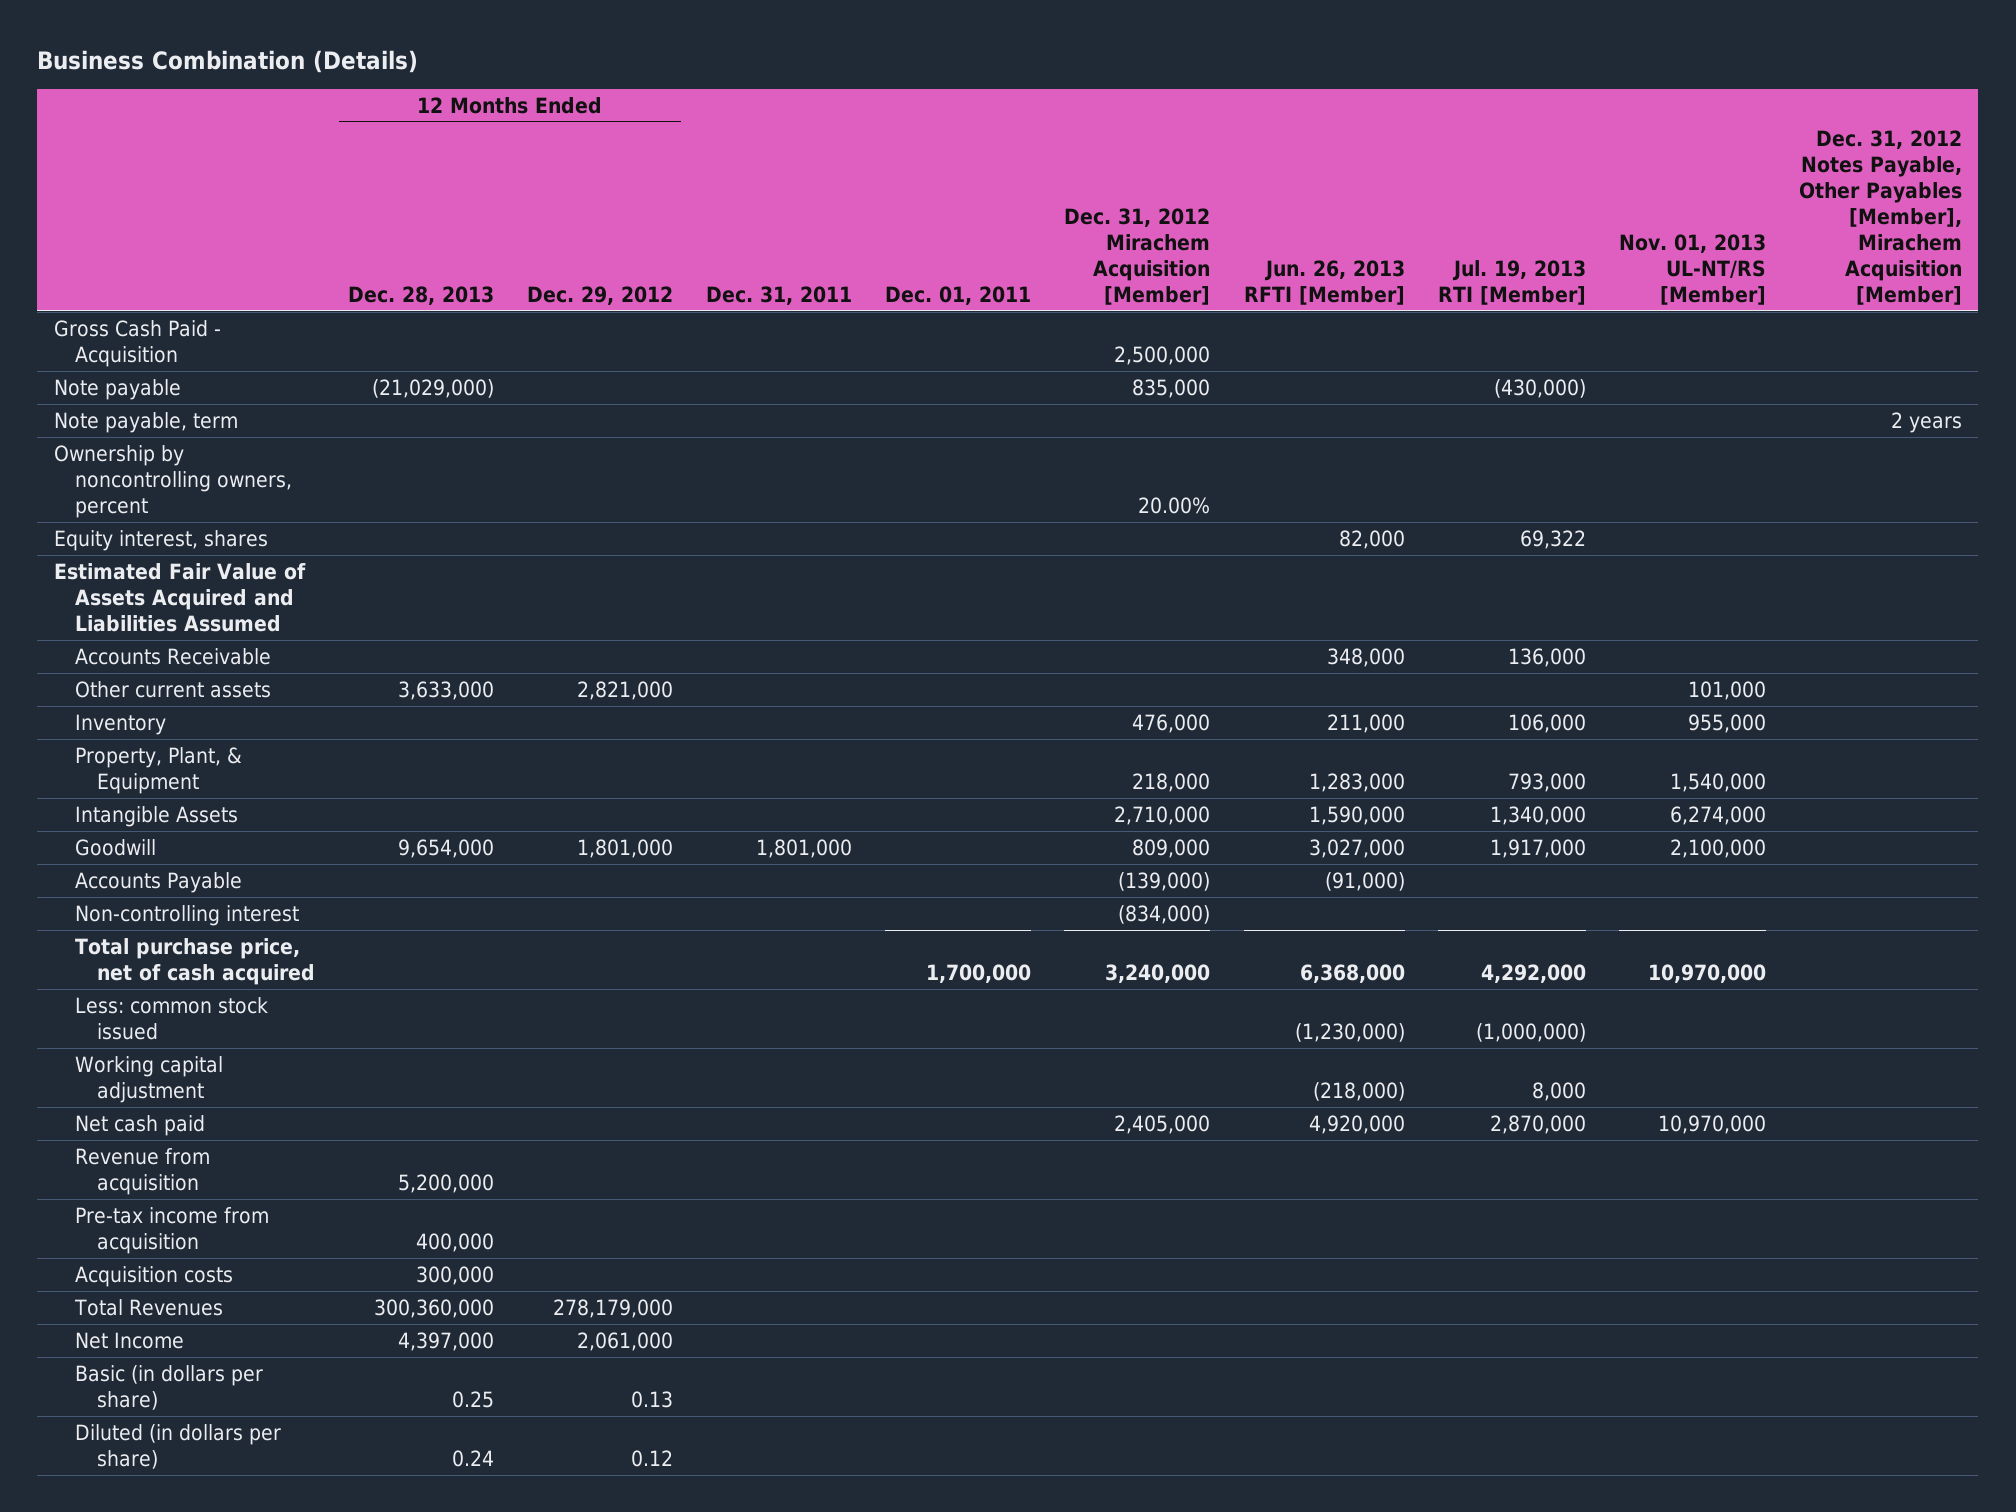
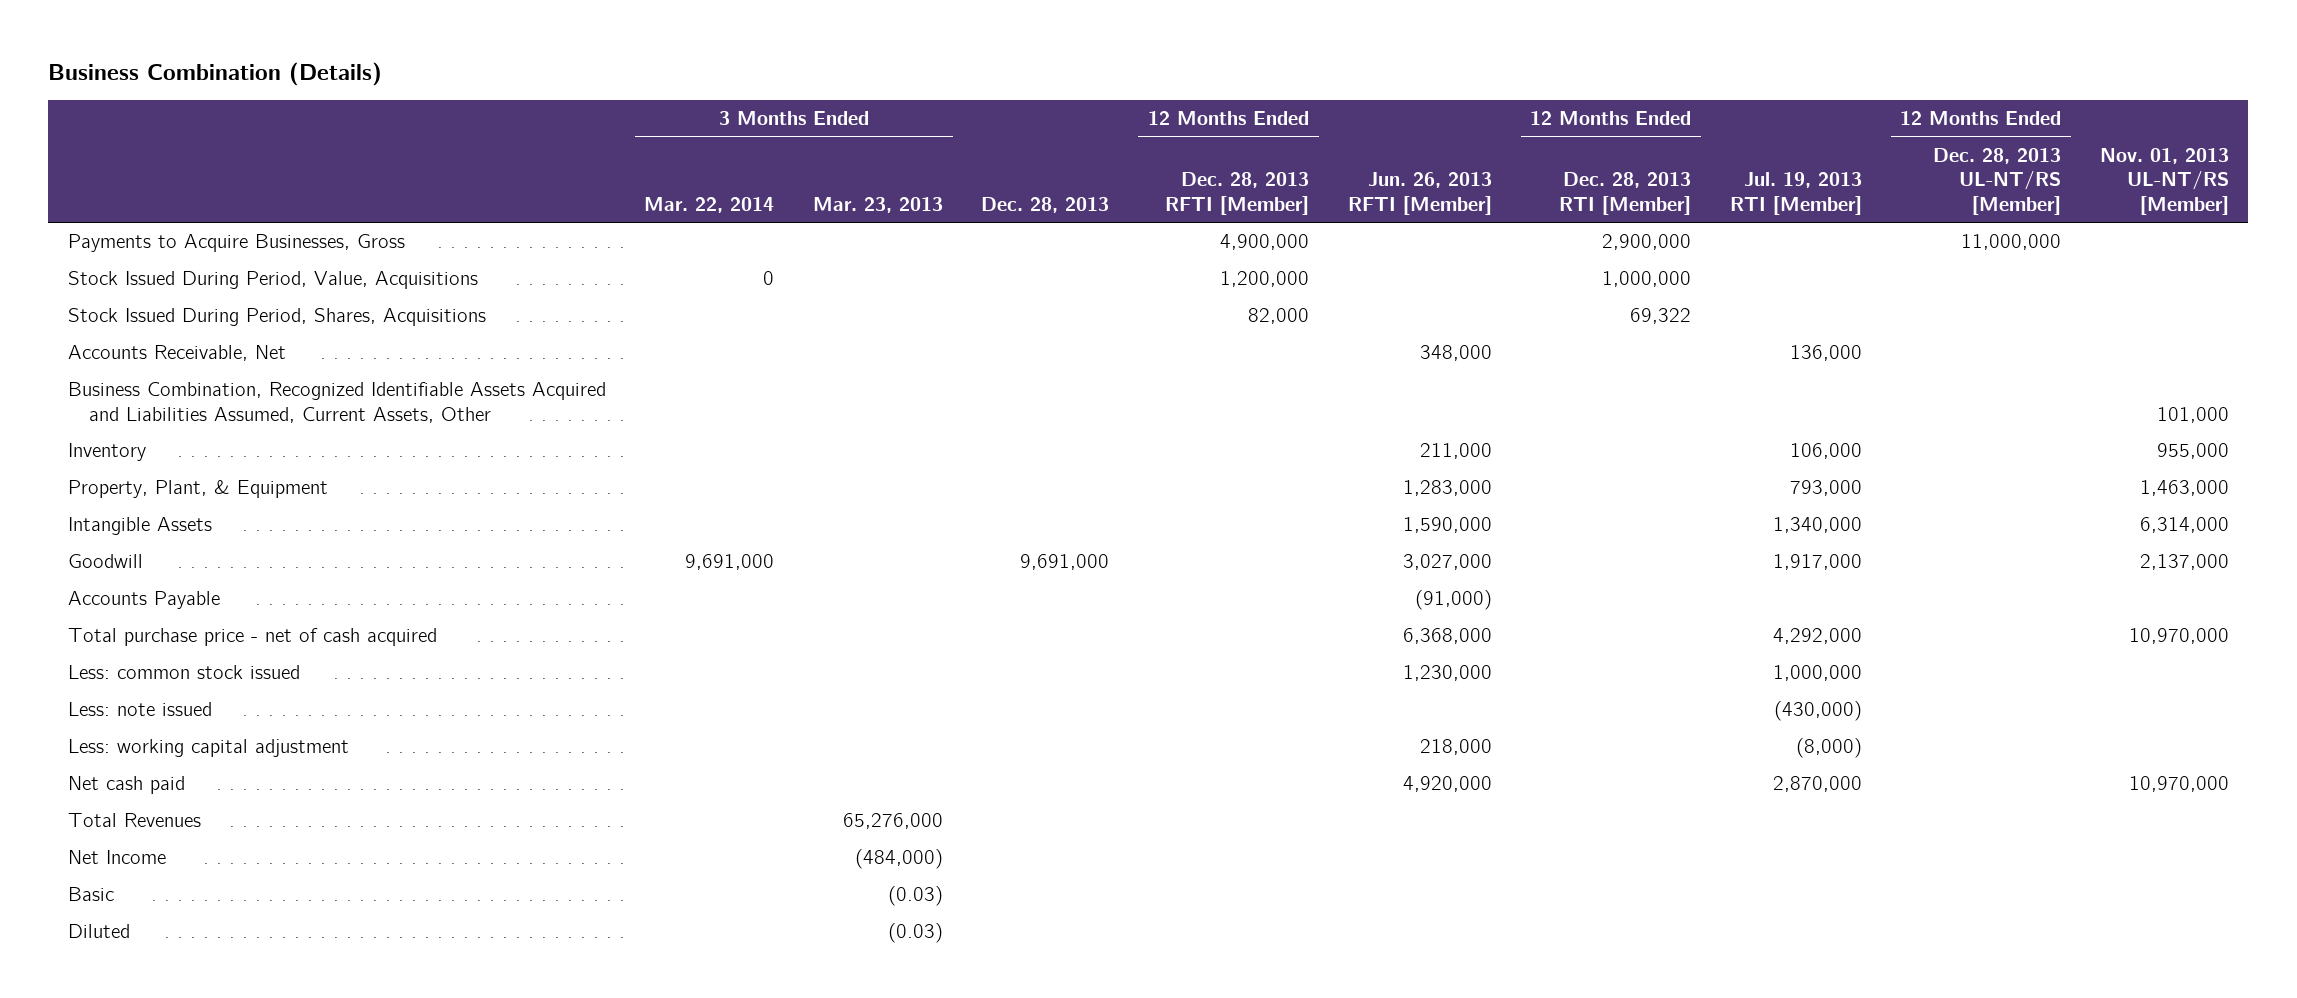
- | 12 Months Ended Dec. 28, 2013 | 12 Months Ended Dec. 29, 2012 | Dec. 31, 2011 | Dec. 01, 2011 | Dec. 31, 2012 Mirachem Acquisition [Member] | Jun. 26, 2013 RFTI [Member] | Jul. 19, 2013 RTI [Member] | Nov. 01, 2013 UL-NT/RS [Member] | Dec. 31, 2012 Notes Payable, Other Payables [Member], Mirachem Acquisition [Member]
+ | 3 Months Ended Mar. 22, 2014 | 3 Months Ended Mar. 23, 2013 | Dec. 28, 2013 | 12 Months Ended Dec. 28, 2013 RFTI [Member] | Jun. 26, 2013 RFTI [Member] | 12 Months Ended Dec. 28, 2013 RTI [Member] | Jul. 19, 2013 RTI [Member] | 12 Months Ended Dec. 28, 2013 UL-NT/RS [Member] | Nov. 01, 2013 UL-NT/RS [Member]
- Gross Cash Paid - Acquisition | | | | | 2,500,000 | | | |
- Note payable | (21,029,000) | | | | 835,000 | | (430,000) | |
- Note payable, term | | | | | | | | | 2 years
- Ownership by noncontrolling owners, percent | | | | | 20.00% | | | |
- Equity interest, shares | | | | | | 82,000 | 69,322 | |
- Estimated Fair Value of Assets Acquired and Liabilities Assumed
- Accounts Receivable | | | | | | 348,000 | 136,000 | |
- Other current assets | 3,633,000 | 2,821,000 | | | | | | 101,000 |
+ Payments to Acquire Businesses, Gross | | | | 4,900,000 | | 2,900,000 | | 11,000,000 |
+ Stock Issued During Period, Value, Acquisitions | 0 | | | 1,200,000 | | 1,000,000 | | |
+ Stock Issued During Period, Shares, Acquisitions | | | | 82,000 | | 69,322 | | |
+ Accounts Receivable, Net | | | | | 348,000 | | 136,000 | |
+ Business Combination, Recognized Identifiable Assets Acquired and Liabilities Assumed, Current Assets, Other | | | | | | | | | 101,000
- Property, Plant, & Equipment | | | | | 218,000 | 1,283,000 | 793,000 | 1,540,000 |
- Intangible Assets | | | | | 2,710,000 | 1,590,000 | 1,340,000 | 6,274,000 |
- Goodwill | 9,654,000 | 1,801,000 | 1,801,000 | | 809,000 | 3,027,000 | 1,917,000 | 2,100,000 |
+ Property, Plant, & Equipment | | | | | 1,283,000 | | 793,000 | | 1,463,000
+ Intangible Assets | | | | | 1,590,000 | | 1,340,000 | | 6,314,000
+ Goodwill | 9,691,000 | | 9,691,000 | | 3,027,000 | | 1,917,000 | | 2,137,000
- Non-controlling interest | | | | | (834,000) | | | |
- Total purchase price, net of cash acquired | | | | 1,700,000 | 3,240,000 | 6,368,000 | 4,292,000 | 10,970,000 |
- Less: common stock issued | | | | | | (1,230,000) | (1,000,000) | |
- Working capital adjustment | | | | | | (218,000) | 8,000 | |
+ Total purchase price - net of cash acquired | | | | | 6,368,000 | | 4,292,000 | | 10,970,000
+ Less: common stock issued | | | | | 1,230,000 | | 1,000,000 | |
+ Less: note issued | | | | | | | (430,000) | |
+ Less: working capital adjustment | | | | | 218,000 | | (8,000) | |
- Revenue from acquisition | 5,200,000 | | | | | | | |
- Pre-tax income from acquisition | 400,000 | | | | | | | |
- Acquisition costs | 300,000 | | | | | | | |
- Basic (in dollars per share) | 0.25 | 0.13 | | | | | | |
- Diluted (in dollars per share) | 0.24 | 0.12 | | | | | | |
+ Basic | | (0.03) | | | | | | |
+ Diluted | | (0.03) | | | | | | |

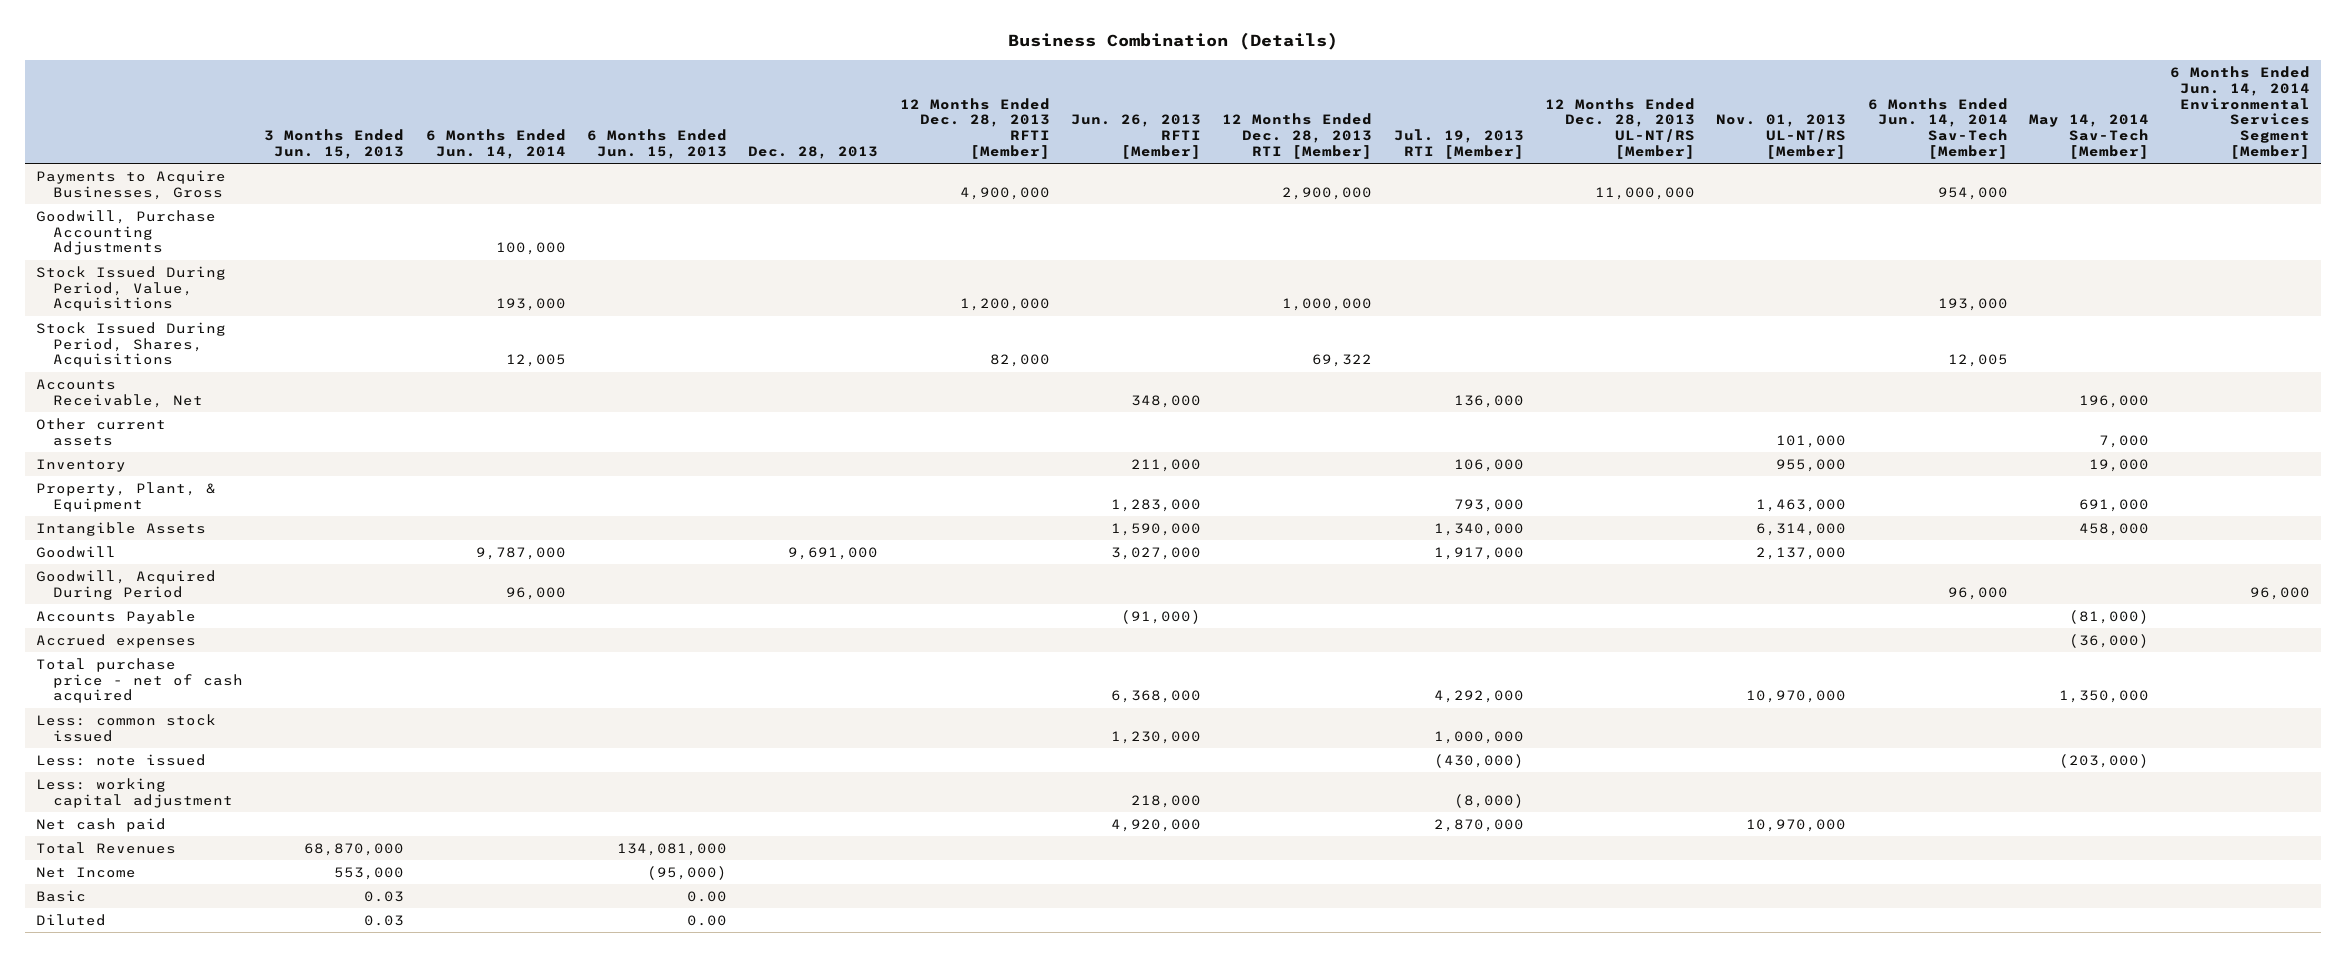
- | 3 Months Ended Mar. 22, 2014 | 3 Months Ended Mar. 23, 2013 | Dec. 28, 2013 | 12 Months Ended Dec. 28, 2013 RFTI [Member] | Jun. 26, 2013 RFTI [Member] | 12 Months Ended Dec. 28, 2013 RTI [Member] | Jul. 19, 2013 RTI [Member] | 12 Months Ended Dec. 28, 2013 UL-NT/RS [Member] | Nov. 01, 2013 UL-NT/RS [Member]
+ | 3 Months Ended Jun. 15, 2013 | 6 Months Ended Jun. 14, 2014 | 6 Months Ended Jun. 15, 2013 | Dec. 28, 2013 | 12 Months Ended Dec. 28, 2013 RFTI [Member] | Jun. 26, 2013 RFTI [Member] | 12 Months Ended Dec. 28, 2013 RTI [Member] | Jul. 19, 2013 RTI [Member] | 12 Months Ended Dec. 28, 2013 UL-NT/RS [Member] | Nov. 01, 2013 UL-NT/RS [Member] | 6 Months Ended Jun. 14, 2014 Sav-Tech [Member] | May 14, 2014 Sav-Tech [Member] | 6 Months Ended Jun. 14, 2014 Environmental Services Segment [Member]
+ Goodwill, Purchase Accounting Adjustments | | 100,000 | | | | | | | | | | |
- Business Combination, Recognized Identifiable Assets Acquired and Liabilities Assumed, Current Assets, Other | | | | | | | | | 101,000
+ Other current assets | | | | | | | | | | 101,000 | | 7,000 |
+ Goodwill, Acquired During Period | | 96,000 | | | | | | | | | 96,000 | | 96,000
+ Accrued expenses | | | | | | | | | | | | (36,000) |

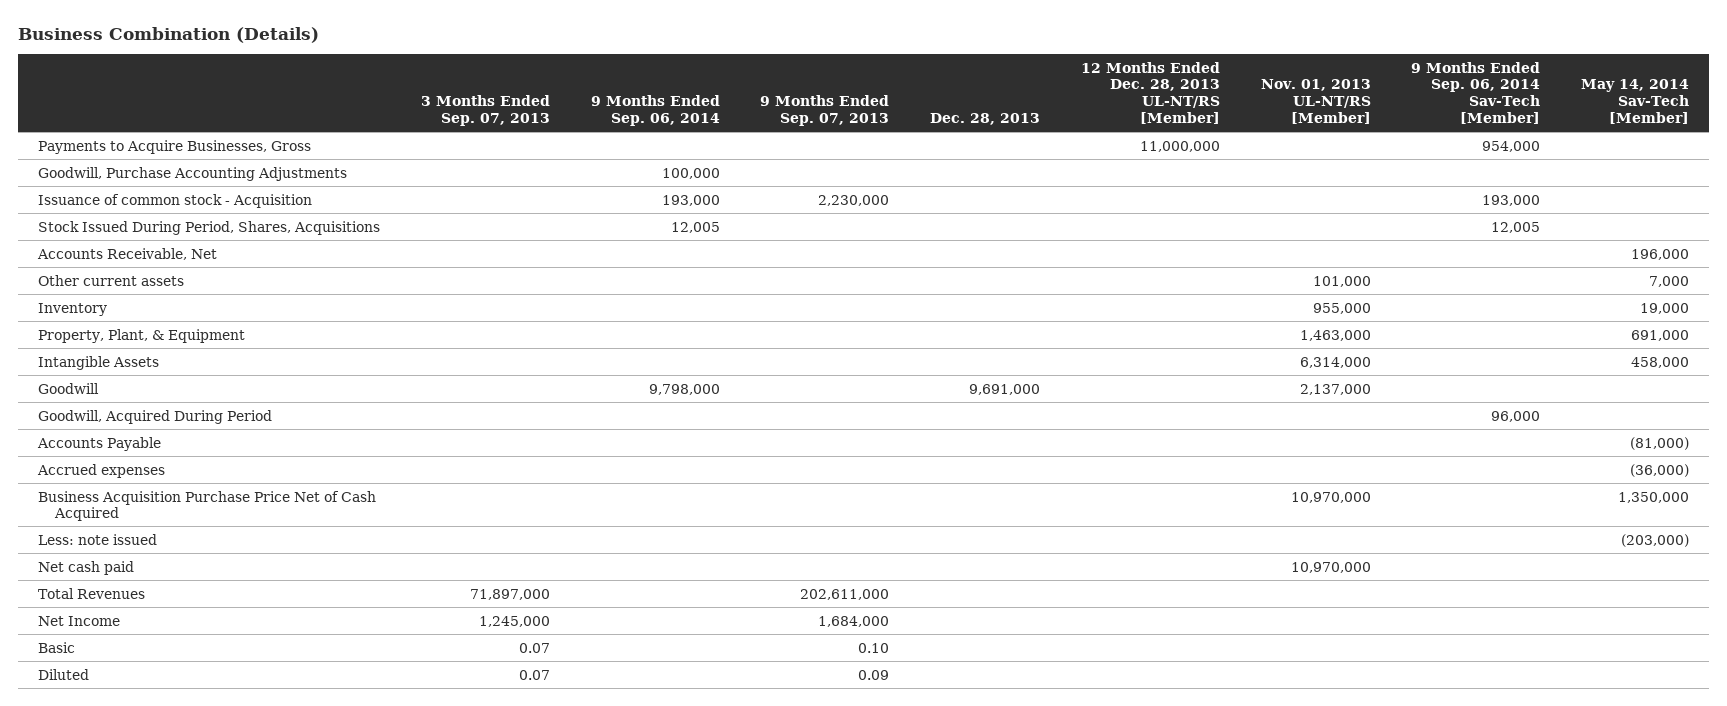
- | 3 Months Ended Jun. 15, 2013 | 6 Months Ended Jun. 14, 2014 | 6 Months Ended Jun. 15, 2013 | Dec. 28, 2013 | 12 Months Ended Dec. 28, 2013 RFTI [Member] | Jun. 26, 2013 RFTI [Member] | 12 Months Ended Dec. 28, 2013 RTI [Member] | Jul. 19, 2013 RTI [Member] | 12 Months Ended Dec. 28, 2013 UL-NT/RS [Member] | Nov. 01, 2013 UL-NT/RS [Member] | 6 Months Ended Jun. 14, 2014 Sav-Tech [Member] | May 14, 2014 Sav-Tech [Member] | 6 Months Ended Jun. 14, 2014 Environmental Services Segment [Member]
+ | 3 Months Ended Sep. 07, 2013 | 9 Months Ended Sep. 06, 2014 | 9 Months Ended Sep. 07, 2013 | Dec. 28, 2013 | 12 Months Ended Dec. 28, 2013 UL-NT/RS [Member] | Nov. 01, 2013 UL-NT/RS [Member] | 9 Months Ended Sep. 06, 2014 Sav-Tech [Member] | May 14, 2014 Sav-Tech [Member]
- Stock Issued During Period, Value, Acquisitions | | 193,000 | | | 1,200,000 | | 1,000,000 | | | | 193,000 | |
+ Issuance of common stock - Acquisition | | 193,000 | 2,230,000 | | | | 193,000 |
- Total purchase price - net of cash acquired | | | | | | 6,368,000 | | 4,292,000 | | 10,970,000 | | 1,350,000 |
- Less: common stock issued | | | | | | 1,230,000 | | 1,000,000 | | | | |
+ Business Acquisition Purchase Price Net of Cash Acquired | | | | | | 10,970,000 | | 1,350,000
- Less: working capital adjustment | | | | | | 218,000 | | (8,000) | | | | |

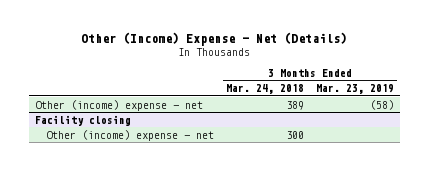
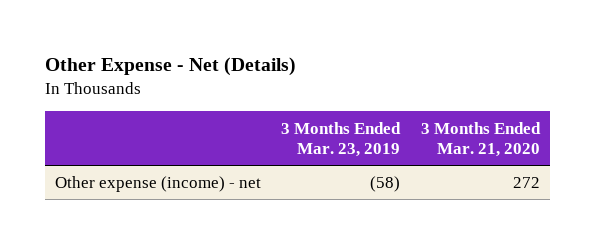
- Other (Income) Expense - Net (Details)
+ Other Expense - Net (Details)
- | 3 Months Ended Mar. 24, 2018 | 3 Months Ended Mar. 23, 2019
+ | 3 Months Ended Mar. 23, 2019 | 3 Months Ended Mar. 21, 2020
- Other (income) expense - net | 389 | (58)
- Facility closing
- Other (income) expense - net | 300 |
+ Other expense (income) - net | (58) | 272

